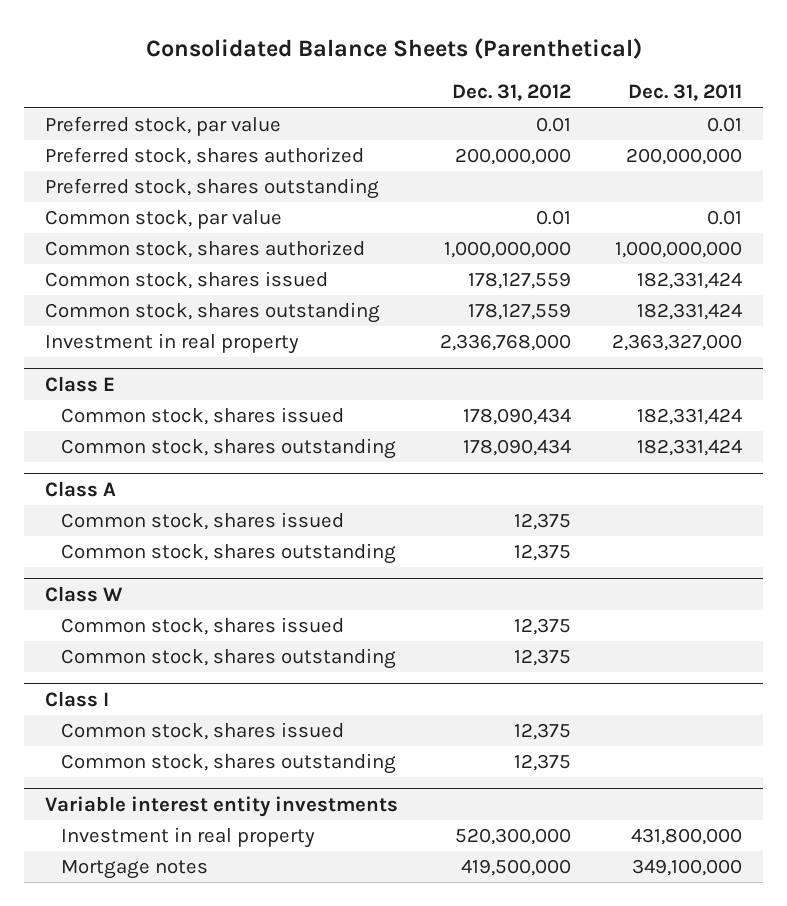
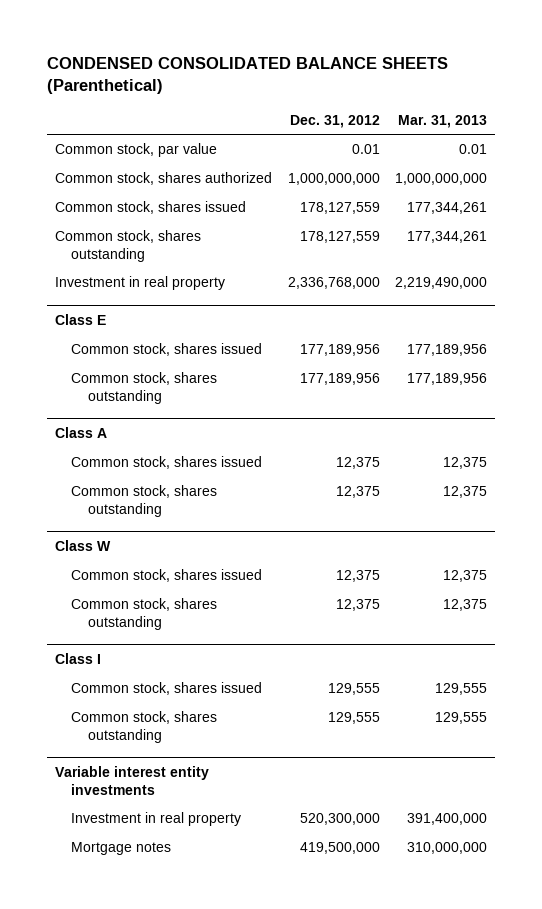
- Consolidated Balance Sheets (Parenthetical)
+ CONDENSED CONSOLIDATED BALANCE SHEETS (Parenthetical)
- | Dec. 31, 2012 | Dec. 31, 2011
+ | Dec. 31, 2012 | Mar. 31, 2013
- Preferred stock, par value | 0.01 | 0.01
- Preferred stock, shares authorized | 200,000,000 | 200,000,000
- Preferred stock, shares outstanding
@ Class E
- Common stock, shares issued | 178,090,434 | 182,331,424
- Common stock, shares outstanding | 178,090,434 | 182,331,424
+ Common stock, shares issued | 177,189,956 | 177,189,956
+ Common stock, shares outstanding | 177,189,956 | 177,189,956
@ Class I
- Common stock, shares issued | 12,375 |
- Common stock, shares outstanding | 12,375 |
+ Common stock, shares issued | 129,555 | 129,555
+ Common stock, shares outstanding | 129,555 | 129,555

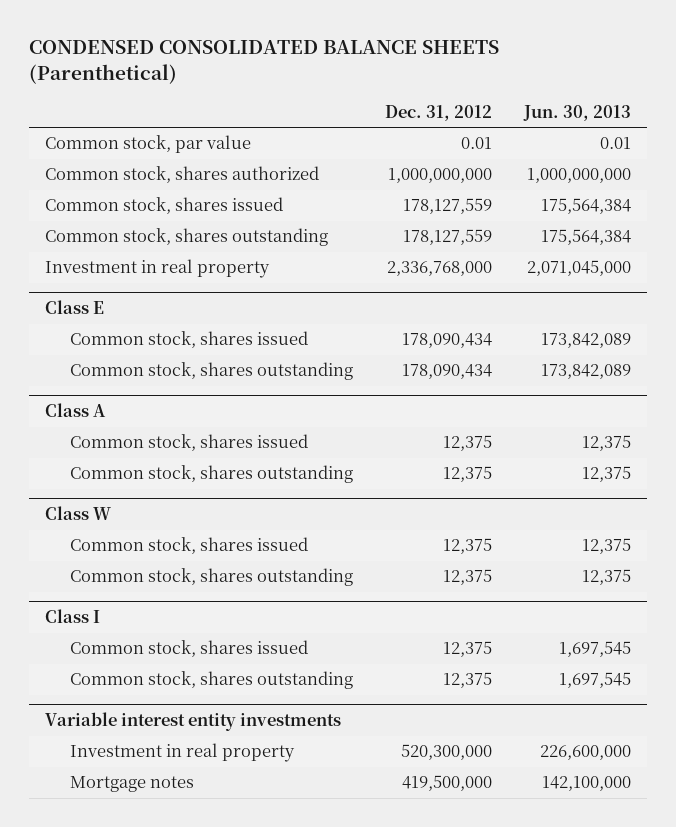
- | Dec. 31, 2012 | Mar. 31, 2013
+ | Dec. 31, 2012 | Jun. 30, 2013
@ Class E
- Common stock, shares issued | 177,189,956 | 177,189,956
- Common stock, shares outstanding | 177,189,956 | 177,189,956
+ Common stock, shares issued | 178,090,434 | 173,842,089
+ Common stock, shares outstanding | 178,090,434 | 173,842,089
@ Class I
- Common stock, shares issued | 129,555 | 129,555
- Common stock, shares outstanding | 129,555 | 129,555
+ Common stock, shares issued | 12,375 | 1,697,545
+ Common stock, shares outstanding | 12,375 | 1,697,545

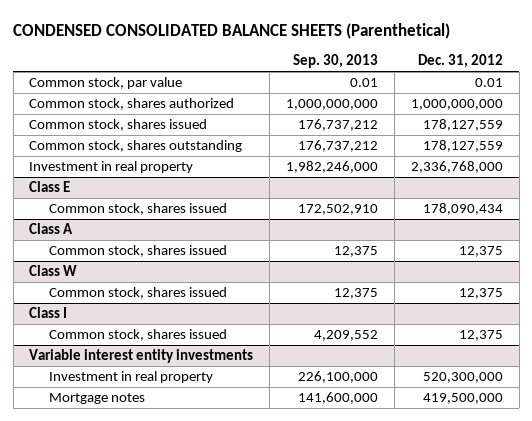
- | Dec. 31, 2012 | Jun. 30, 2013
+ | Sep. 30, 2013 | Dec. 31, 2012
@ Class E
- Common stock, shares outstanding | 178,090,434 | 173,842,089
@ Class A
- Common stock, shares outstanding | 12,375 | 12,375
@ Class W
- Common stock, shares outstanding | 12,375 | 12,375
@ Class I
- Common stock, shares outstanding | 12,375 | 1,697,545

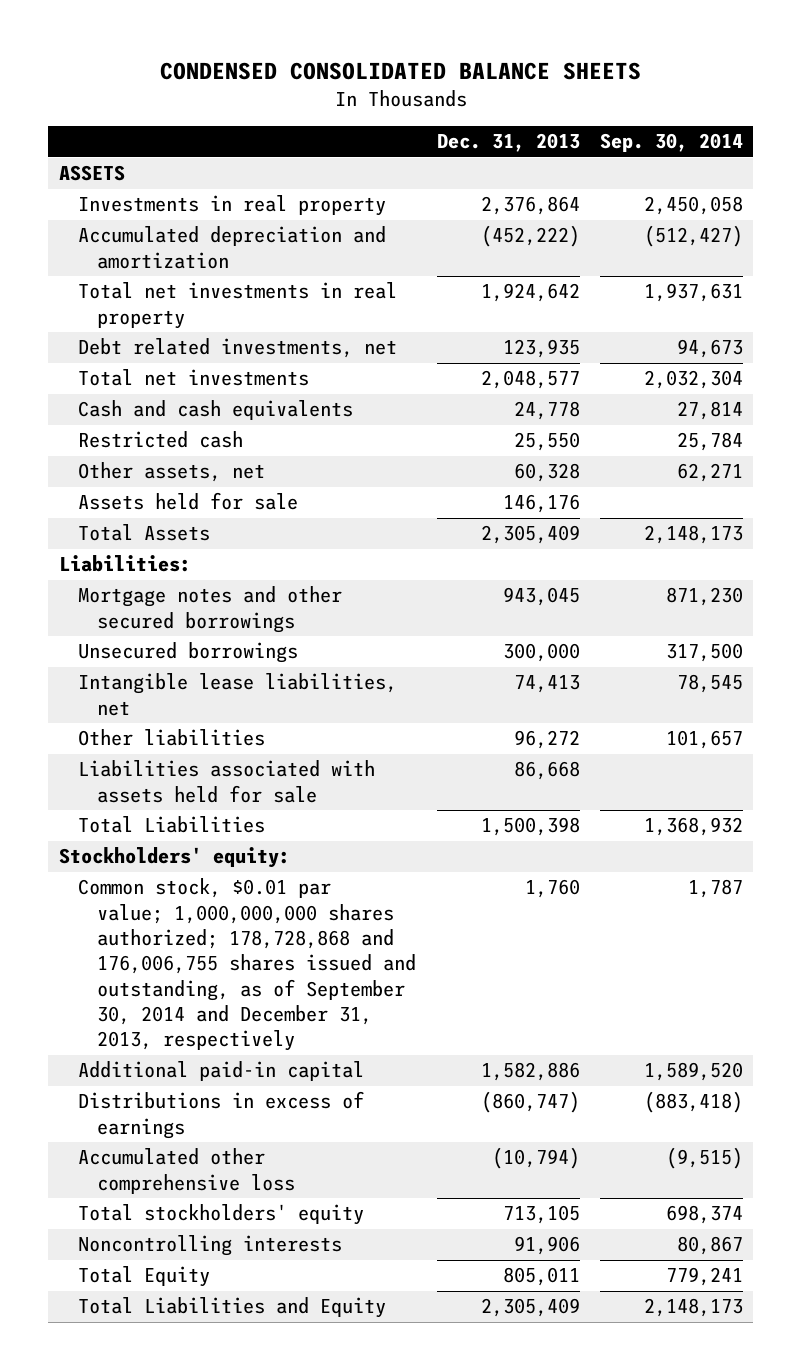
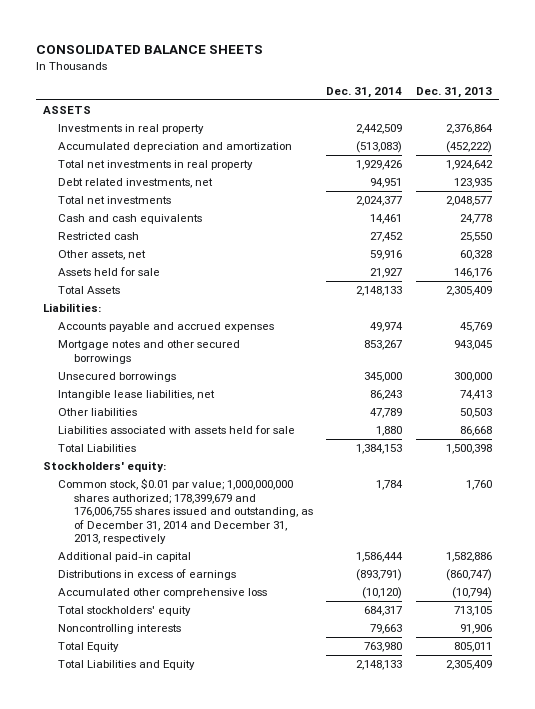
- CONDENSED CONSOLIDATED BALANCE SHEETS
+ CONSOLIDATED BALANCE SHEETS
- | Dec. 31, 2013 | Sep. 30, 2014
+ | Dec. 31, 2014 | Dec. 31, 2013
+ Accounts payable and accrued expenses | 49,974 | 45,769
- Other liabilities | 96,272 | 101,657
+ Other liabilities | 47,789 | 50,503
- Common stock, $0.01 par value; 1,000,000,000 shares authorized; 178,728,868 and 176,006,755 shares issued and outstanding, as of September 30, 2014 and December 31, 2013, respectively | 1,760 | 1,787
+ Common stock, $0.01 par value; 1,000,000,000 shares authorized; 178,399,679 and 176,006,755 shares issued and outstanding, as of December 31, 2014 and December 31, 2013, respectively | 1,784 | 1,760

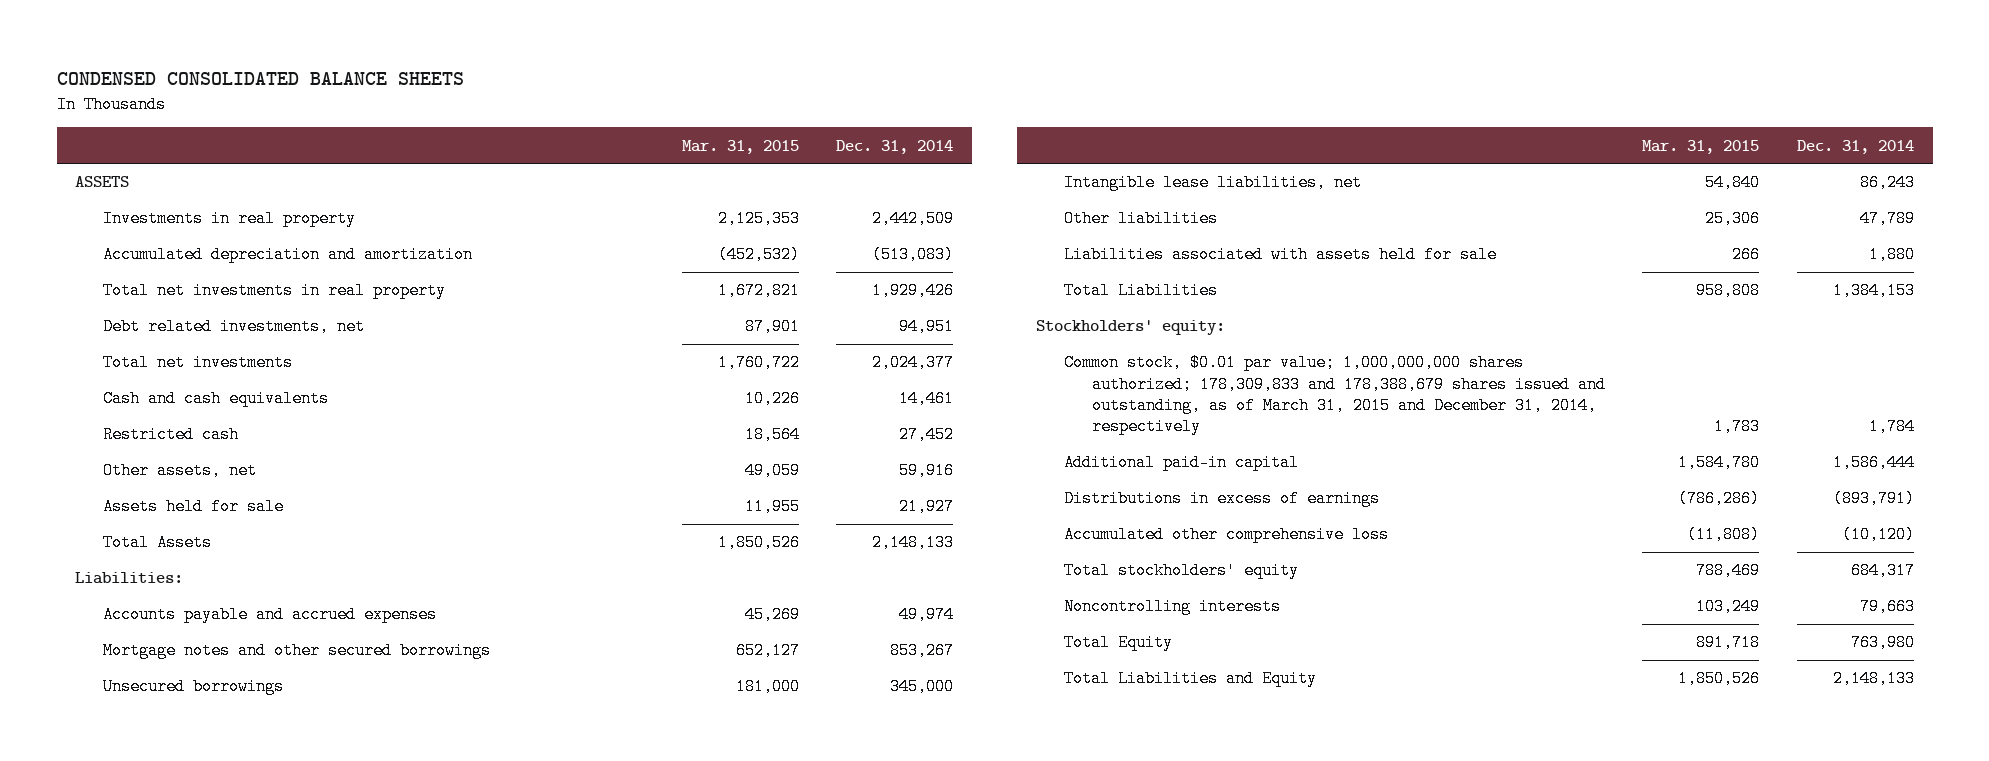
- CONSOLIDATED BALANCE SHEETS
+ CONDENSED CONSOLIDATED BALANCE SHEETS
- | Dec. 31, 2014 | Dec. 31, 2013
+ | Mar. 31, 2015 | Dec. 31, 2014
- Common stock, $0.01 par value; 1,000,000,000 shares authorized; 178,399,679 and 176,006,755 shares issued and outstanding, as of December 31, 2014 and December 31, 2013, respectively | 1,784 | 1,760
+ Common stock, $0.01 par value; 1,000,000,000 shares authorized; 178,309,833 and 178,388,679 shares issued and outstanding, as of March 31, 2015 and December 31, 2014, respectively | 1,783 | 1,784

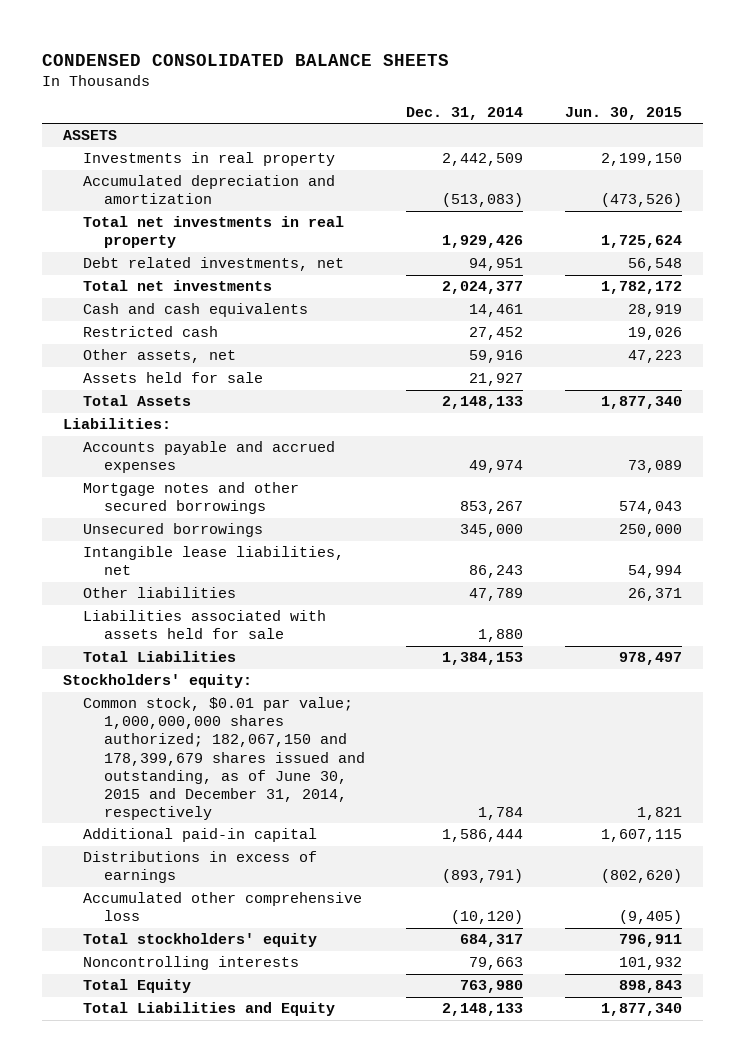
- | Mar. 31, 2015 | Dec. 31, 2014
+ | Dec. 31, 2014 | Jun. 30, 2015
- Common stock, $0.01 par value; 1,000,000,000 shares authorized; 178,309,833 and 178,388,679 shares issued and outstanding, as of March 31, 2015 and December 31, 2014, respectively | 1,783 | 1,784
+ Common stock, $0.01 par value; 1,000,000,000 shares authorized; 182,067,150 and 178,399,679 shares issued and outstanding, as of June 30, 2015 and December 31, 2014, respectively | 1,784 | 1,821

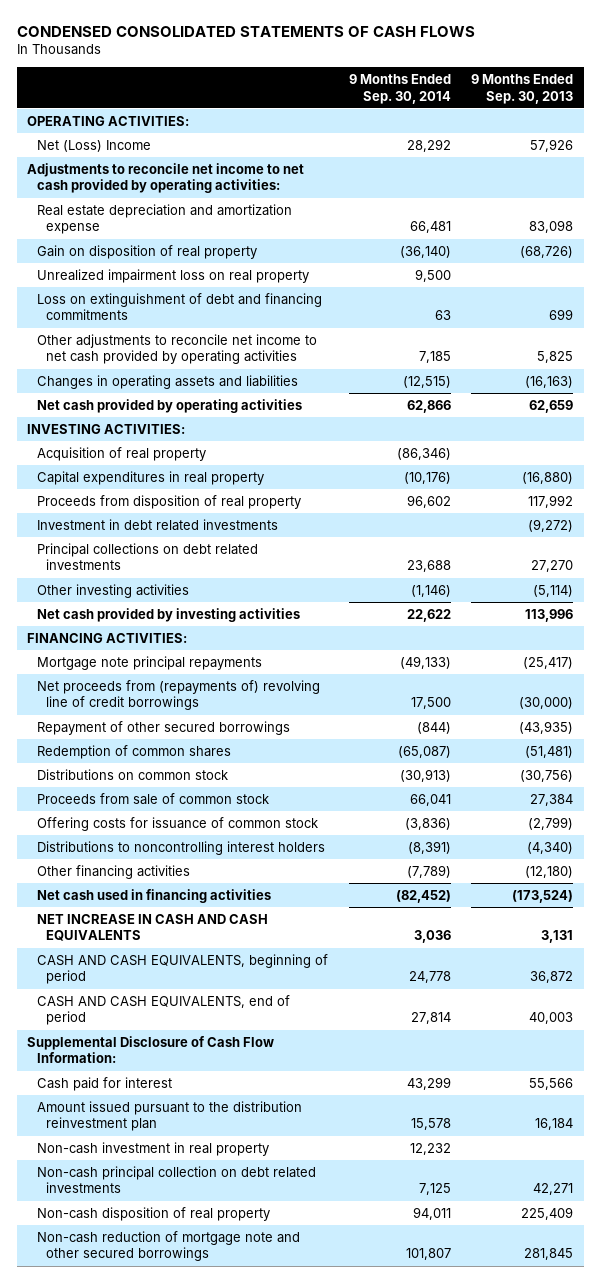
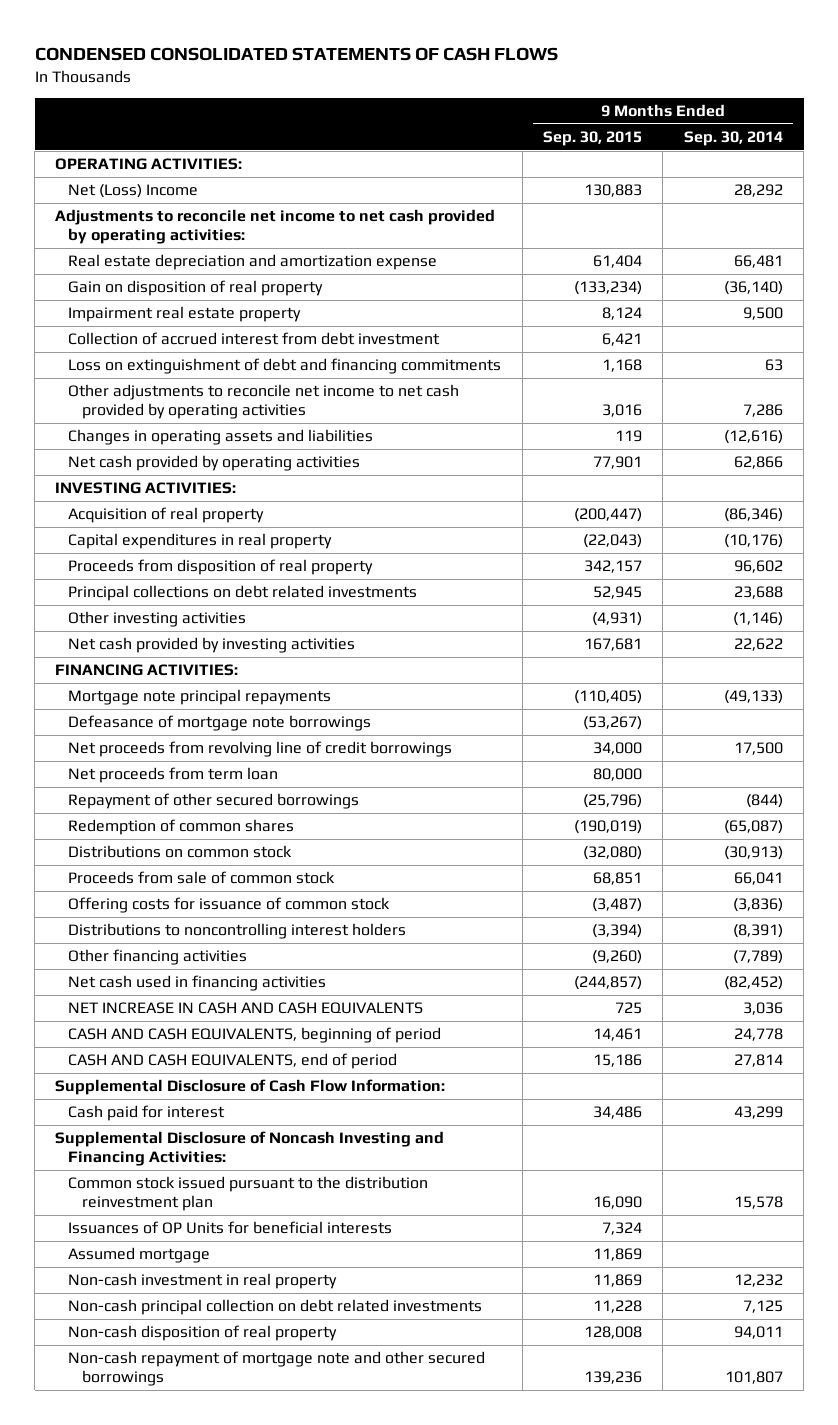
- | 9 Months Ended Sep. 30, 2014 | 9 Months Ended Sep. 30, 2013
+ | 9 Months Ended Sep. 30, 2015 | 9 Months Ended Sep. 30, 2014
- Unrealized impairment loss on real property | 9,500 |
+ Impairment real estate property | 8,124 | 9,500
+ Collection of accrued interest from debt investment | 6,421 |
- Other adjustments to reconcile net income to net cash provided by operating activities | 7,185 | 5,825
- Changes in operating assets and liabilities | (12,515) | (16,163)
+ Other adjustments to reconcile net income to net cash provided by operating activities | 3,016 | 7,286
+ Changes in operating assets and liabilities | 119 | (12,616)
- Investment in debt related investments | | (9,272)
- Net proceeds from (repayments of) revolving line of credit borrowings | 17,500 | (30,000)
+ Defeasance of mortgage note borrowings | (53,267) |
+ Net proceeds from revolving line of credit borrowings | 34,000 | 17,500
+ Net proceeds from term loan | 80,000 |
- Amount issued pursuant to the distribution reinvestment plan | 15,578 | 16,184
+ Supplemental Disclosure of Noncash Investing and Financing Activities:
+ Common stock issued pursuant to the distribution reinvestment plan | 16,090 | 15,578
+ Issuances of OP Units for beneficial interests | 7,324 |
+ Assumed mortgage | 11,869 |
- Non-cash reduction of mortgage note and other secured borrowings | 101,807 | 281,845
+ Non-cash repayment of mortgage note and other secured borrowings | 139,236 | 101,807

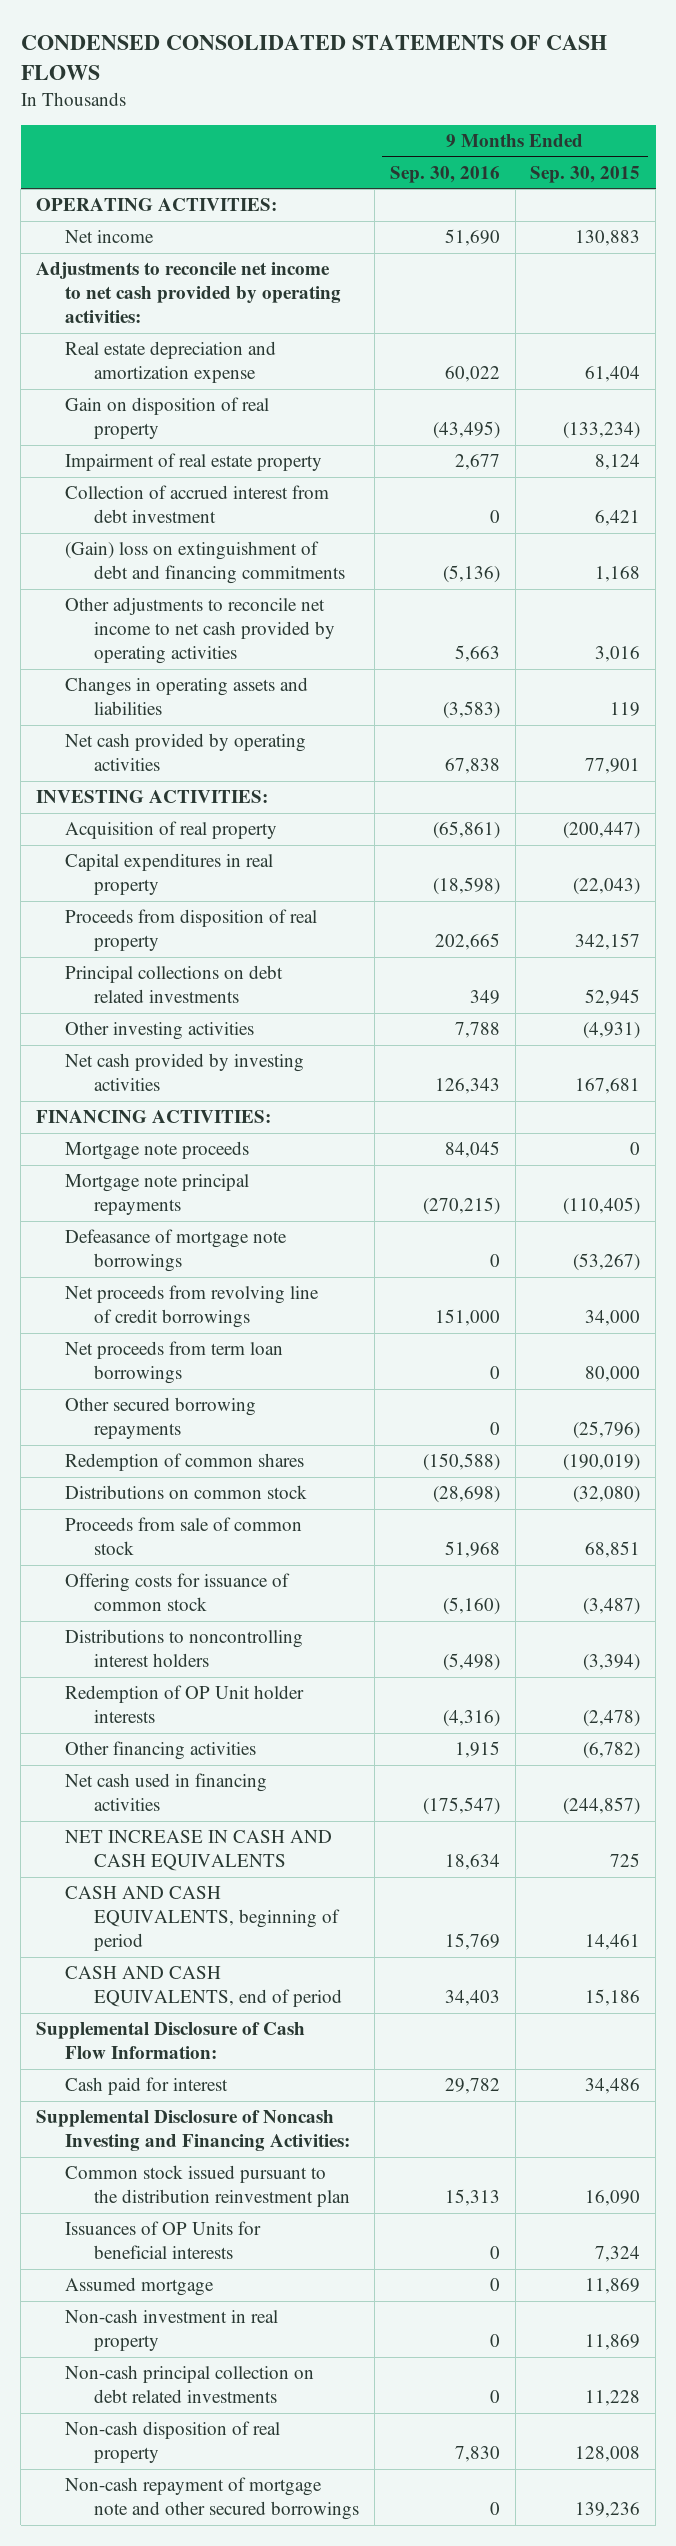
- | 9 Months Ended Sep. 30, 2015 | 9 Months Ended Sep. 30, 2014
+ | 9 Months Ended Sep. 30, 2016 | 9 Months Ended Sep. 30, 2015
- Net (Loss) Income | 130,883 | 28,292
+ Net income | 51,690 | 130,883
- Impairment real estate property | 8,124 | 9,500
+ Impairment of real estate property | 2,677 | 8,124
- Loss on extinguishment of debt and financing commitments | 1,168 | 63
+ (Gain) loss on extinguishment of debt and financing commitments | (5,136) | 1,168
+ Mortgage note proceeds | 84,045 | 0
- Net proceeds from term loan | 80,000 |
- Repayment of other secured borrowings | (25,796) | (844)
+ Net proceeds from term loan borrowings | 0 | 80,000
+ Other secured borrowing repayments | 0 | (25,796)
- Other financing activities | (9,260) | (7,789)
+ Redemption of OP Unit holder interests | (4,316) | (2,478)
+ Other financing activities | 1,915 | (6,782)

